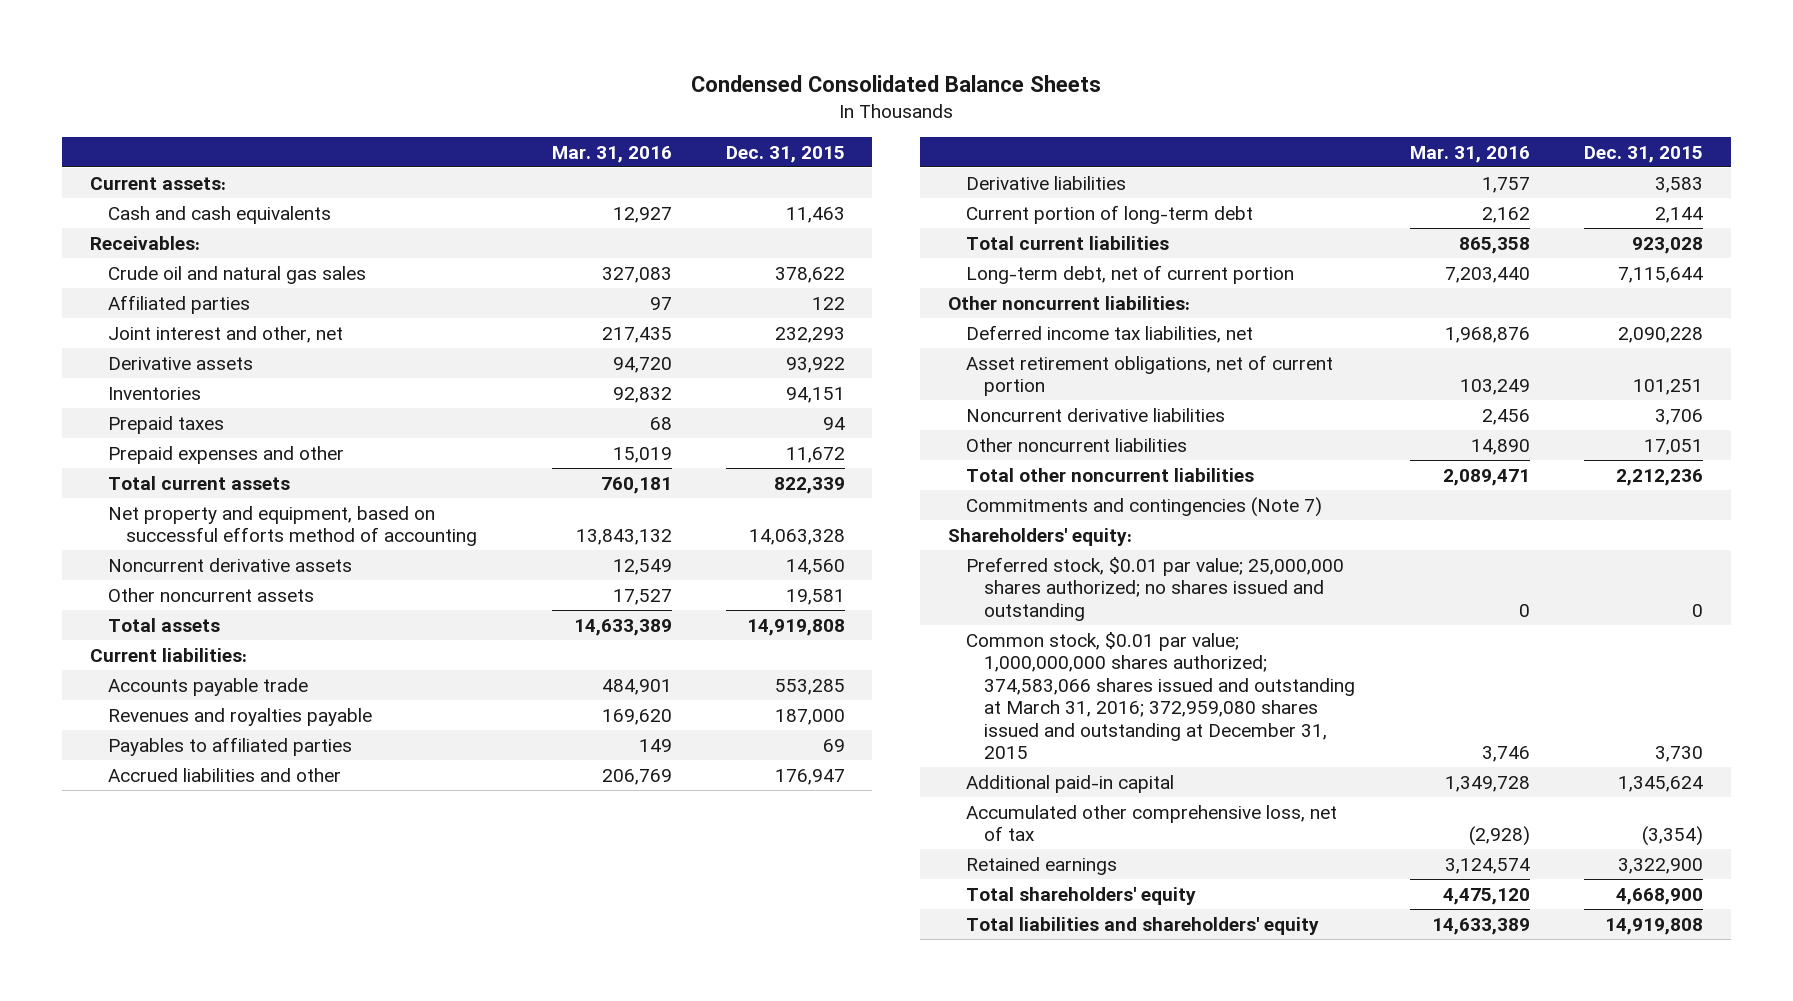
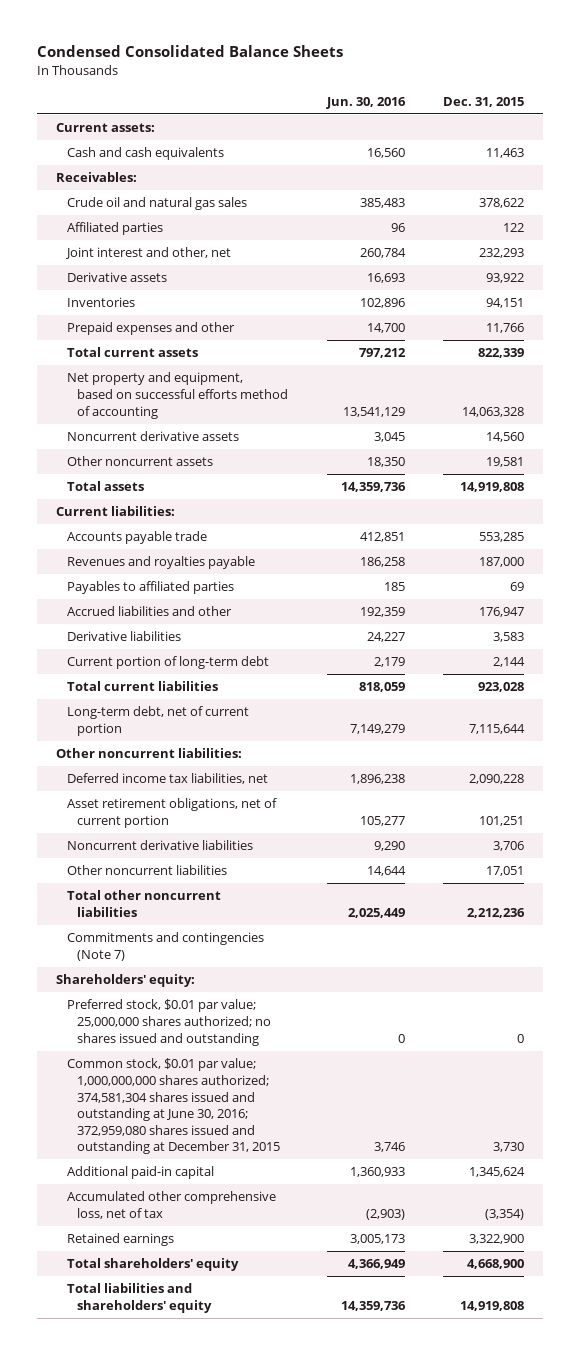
- | Mar. 31, 2016 | Dec. 31, 2015
+ | Jun. 30, 2016 | Dec. 31, 2015
- Prepaid taxes | 68 | 94
- Prepaid expenses and other | 15,019 | 11,672
+ Prepaid expenses and other | 14,700 | 11,766
- Common stock, $0.01 par value; 1,000,000,000 shares authorized; 374,583,066 shares issued and outstanding at March 31, 2016; 372,959,080 shares issued and outstanding at December 31, 2015 | 3,746 | 3,730
+ Common stock, $0.01 par value; 1,000,000,000 shares authorized; 374,581,304 shares issued and outstanding at June 30, 2016; 372,959,080 shares issued and outstanding at December 31, 2015 | 3,746 | 3,730

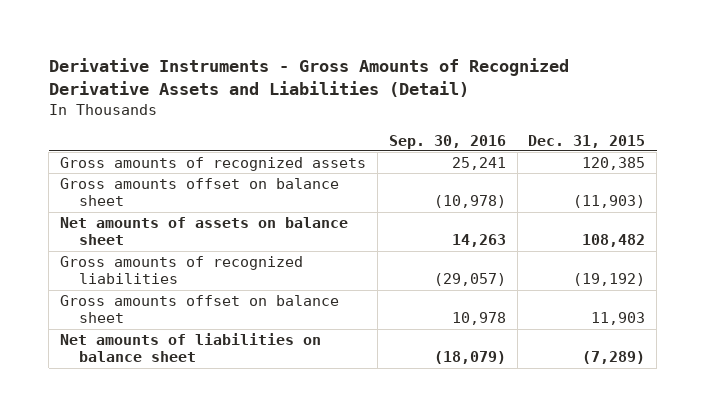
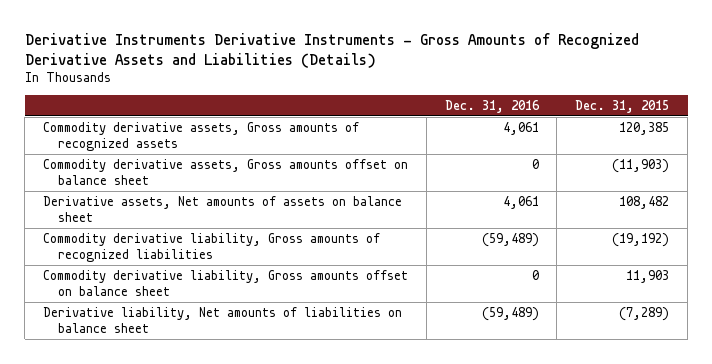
- Derivative Instruments - Gross Amounts of Recognized Derivative Assets and Liabilities (Detail)
+ Derivative Instruments Derivative Instruments - Gross Amounts of Recognized Derivative Assets and Liabilities (Details)
- | Sep. 30, 2016 | Dec. 31, 2015
+ | Dec. 31, 2016 | Dec. 31, 2015
- Gross amounts of recognized assets | 25,241 | 120,385
- Gross amounts offset on balance sheet | (10,978) | (11,903)
- Net amounts of assets on balance sheet | 14,263 | 108,482
- Gross amounts of recognized liabilities | (29,057) | (19,192)
- Gross amounts offset on balance sheet | 10,978 | 11,903
- Net amounts of liabilities on balance sheet | (18,079) | (7,289)
+ Commodity derivative assets, Gross amounts of recognized assets | 4,061 | 120,385
+ Commodity derivative assets, Gross amounts offset on balance sheet | 0 | (11,903)
+ Derivative assets, Net amounts of assets on balance sheet | 4,061 | 108,482
+ Commodity derivative liability, Gross amounts of recognized liabilities | (59,489) | (19,192)
+ Commodity derivative liability, Gross amounts offset on balance sheet | 0 | 11,903
+ Derivative liability, Net amounts of liabilities on balance sheet | (59,489) | (7,289)

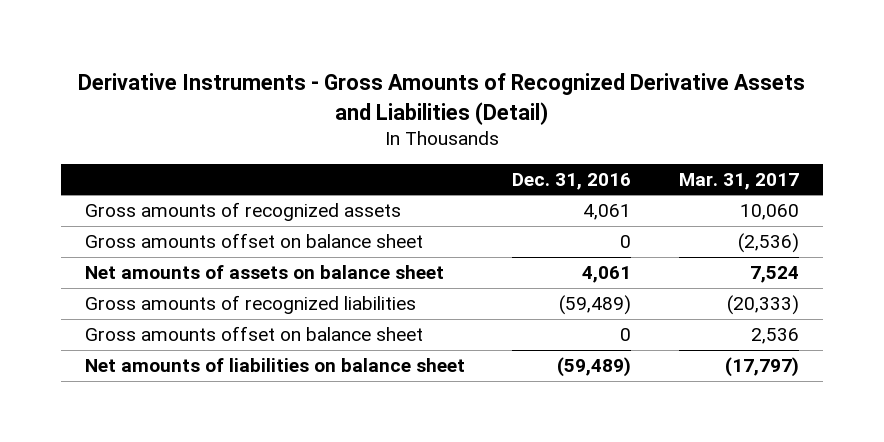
- Derivative Instruments Derivative Instruments - Gross Amounts of Recognized Derivative Assets and Liabilities (Details)
+ Derivative Instruments - Gross Amounts of Recognized Derivative Assets and Liabilities (Detail)
- | Dec. 31, 2016 | Dec. 31, 2015
+ | Dec. 31, 2016 | Mar. 31, 2017
- Commodity derivative assets, Gross amounts of recognized assets | 4,061 | 120,385
- Commodity derivative assets, Gross amounts offset on balance sheet | 0 | (11,903)
- Derivative assets, Net amounts of assets on balance sheet | 4,061 | 108,482
- Commodity derivative liability, Gross amounts of recognized liabilities | (59,489) | (19,192)
- Commodity derivative liability, Gross amounts offset on balance sheet | 0 | 11,903
- Derivative liability, Net amounts of liabilities on balance sheet | (59,489) | (7,289)
+ Gross amounts of recognized assets | 4,061 | 10,060
+ Gross amounts offset on balance sheet | 0 | (2,536)
+ Net amounts of assets on balance sheet | 4,061 | 7,524
+ Gross amounts of recognized liabilities | (59,489) | (20,333)
+ Gross amounts offset on balance sheet | 0 | 2,536
+ Net amounts of liabilities on balance sheet | (59,489) | (17,797)

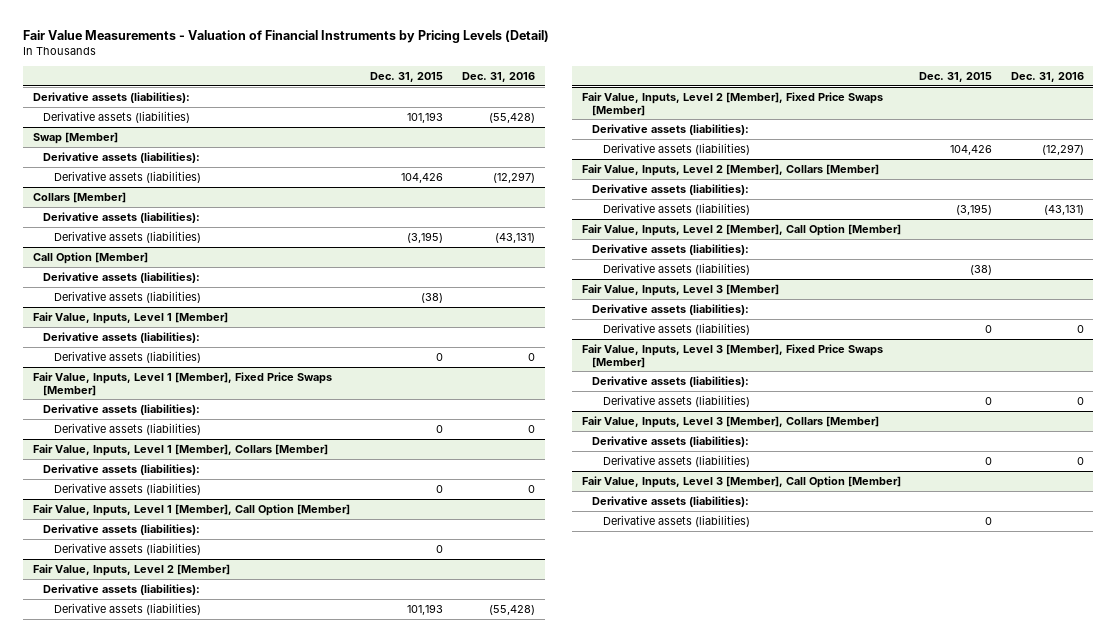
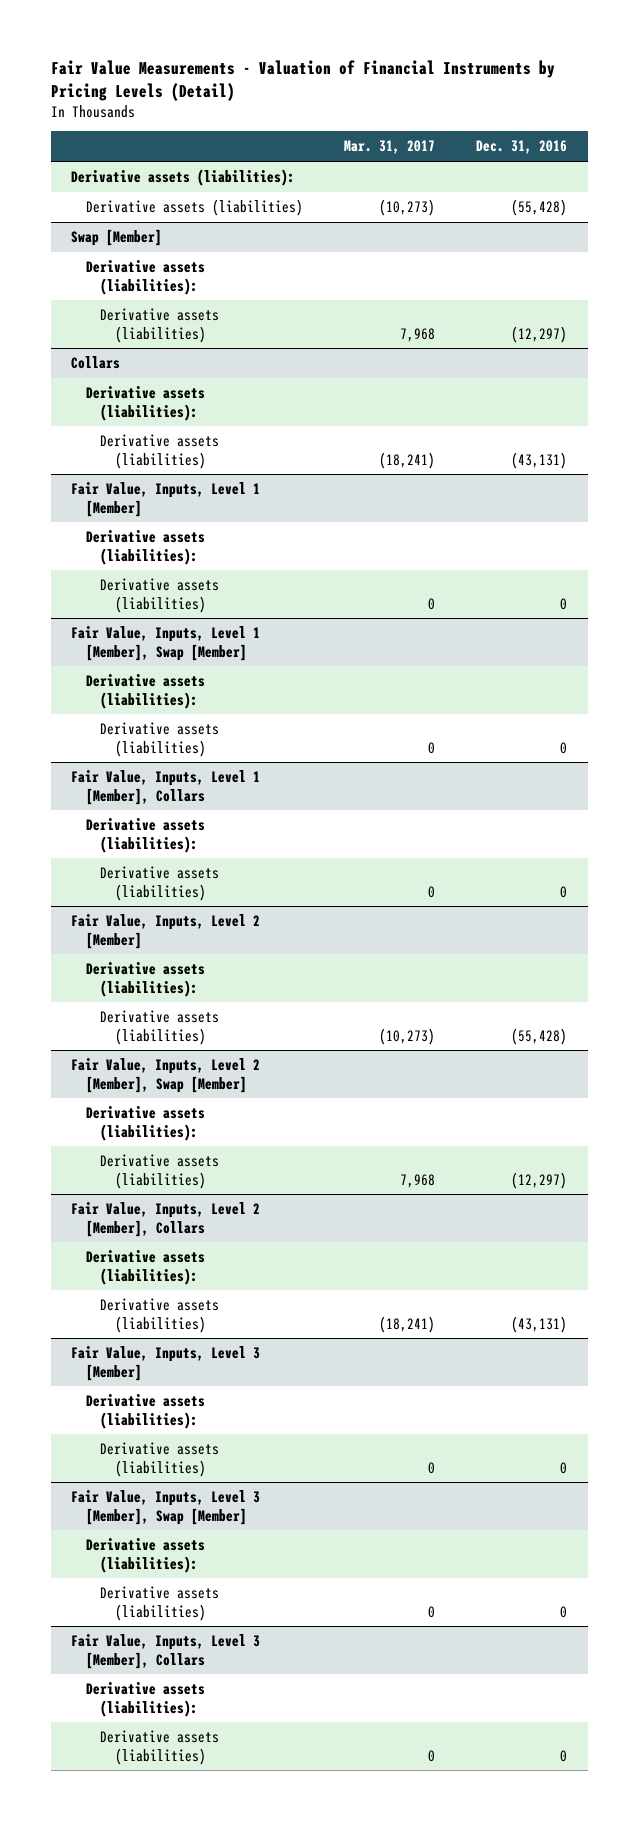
- | Dec. 31, 2015 | Dec. 31, 2016
+ | Mar. 31, 2017 | Dec. 31, 2016
- Collars [Member]
+ Collars
- Call Option [Member]
- Derivative assets (liabilities):
- Derivative assets (liabilities) | (38) |
- Fair Value, Inputs, Level 1 [Member], Fixed Price Swaps [Member]
+ Fair Value, Inputs, Level 1 [Member], Swap [Member]
- Fair Value, Inputs, Level 1 [Member], Collars [Member]
+ Fair Value, Inputs, Level 1 [Member], Collars
- Fair Value, Inputs, Level 1 [Member], Call Option [Member]
- Derivative assets (liabilities):
- Derivative assets (liabilities) | 0 |
- Fair Value, Inputs, Level 2 [Member], Fixed Price Swaps [Member]
+ Fair Value, Inputs, Level 2 [Member], Swap [Member]
- Fair Value, Inputs, Level 2 [Member], Collars [Member]
+ Fair Value, Inputs, Level 2 [Member], Collars
- Fair Value, Inputs, Level 2 [Member], Call Option [Member]
- Derivative assets (liabilities):
- Derivative assets (liabilities) | (38) |
- Fair Value, Inputs, Level 3 [Member], Fixed Price Swaps [Member]
+ Fair Value, Inputs, Level 3 [Member], Swap [Member]
- Fair Value, Inputs, Level 3 [Member], Collars [Member]
+ Fair Value, Inputs, Level 3 [Member], Collars
- Fair Value, Inputs, Level 3 [Member], Call Option [Member]
- Derivative assets (liabilities):
- Derivative assets (liabilities) | 0 |

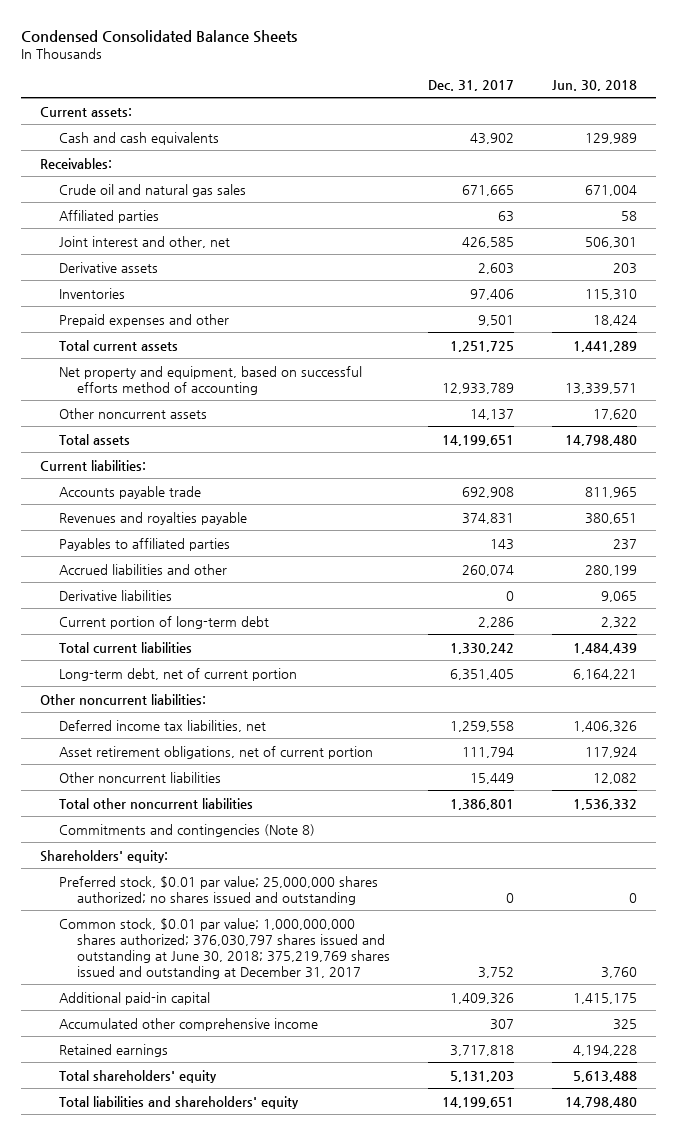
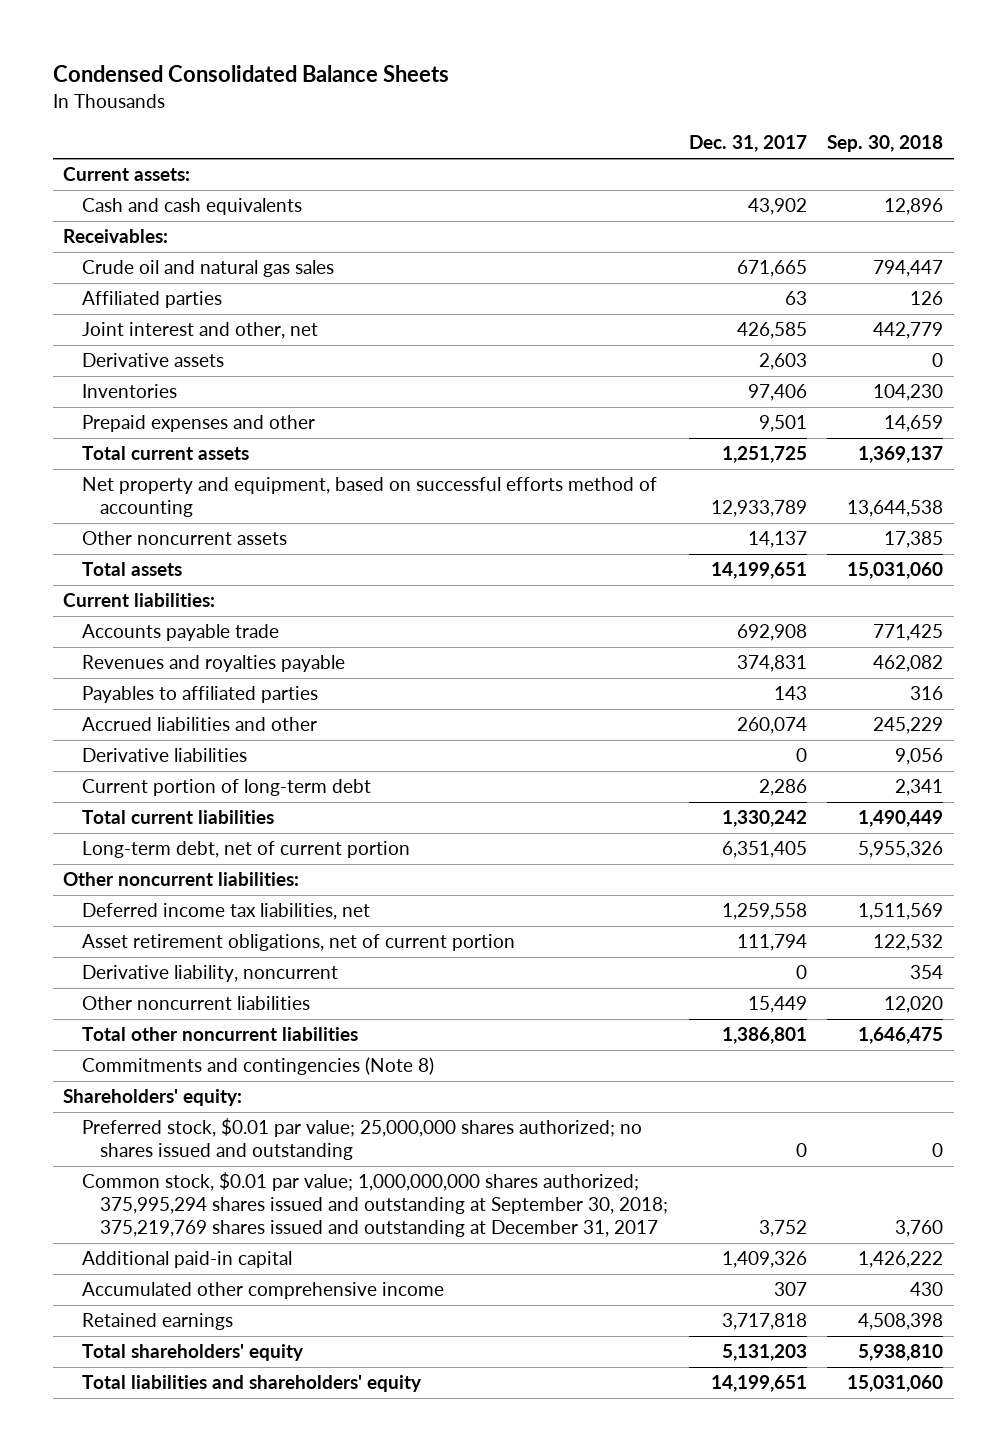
- | Dec. 31, 2017 | Jun. 30, 2018
+ | Dec. 31, 2017 | Sep. 30, 2018
+ Derivative liability, noncurrent | 0 | 354
- Common stock, $0.01 par value; 1,000,000,000 shares authorized; 376,030,797 shares issued and outstanding at June 30, 2018; 375,219,769 shares issued and outstanding at December 31, 2017 | 3,752 | 3,760
+ Common stock, $0.01 par value; 1,000,000,000 shares authorized; 375,995,294 shares issued and outstanding at September 30, 2018; 375,219,769 shares issued and outstanding at December 31, 2017 | 3,752 | 3,760

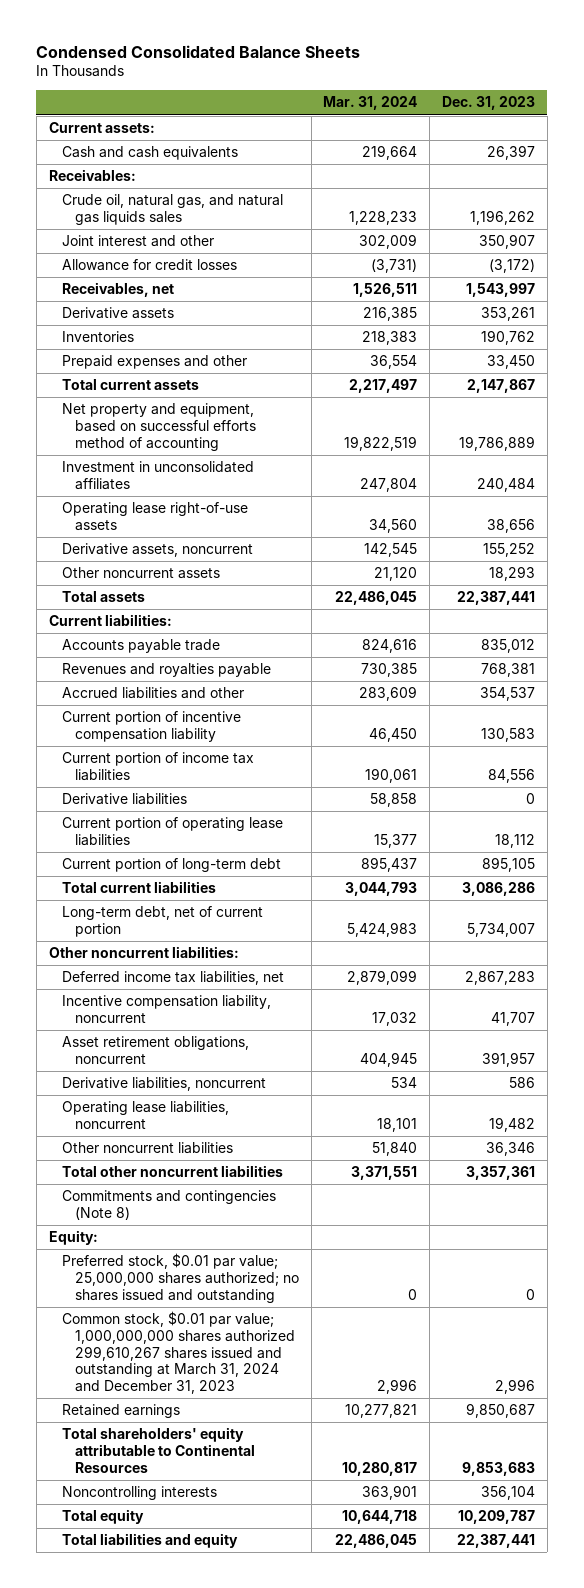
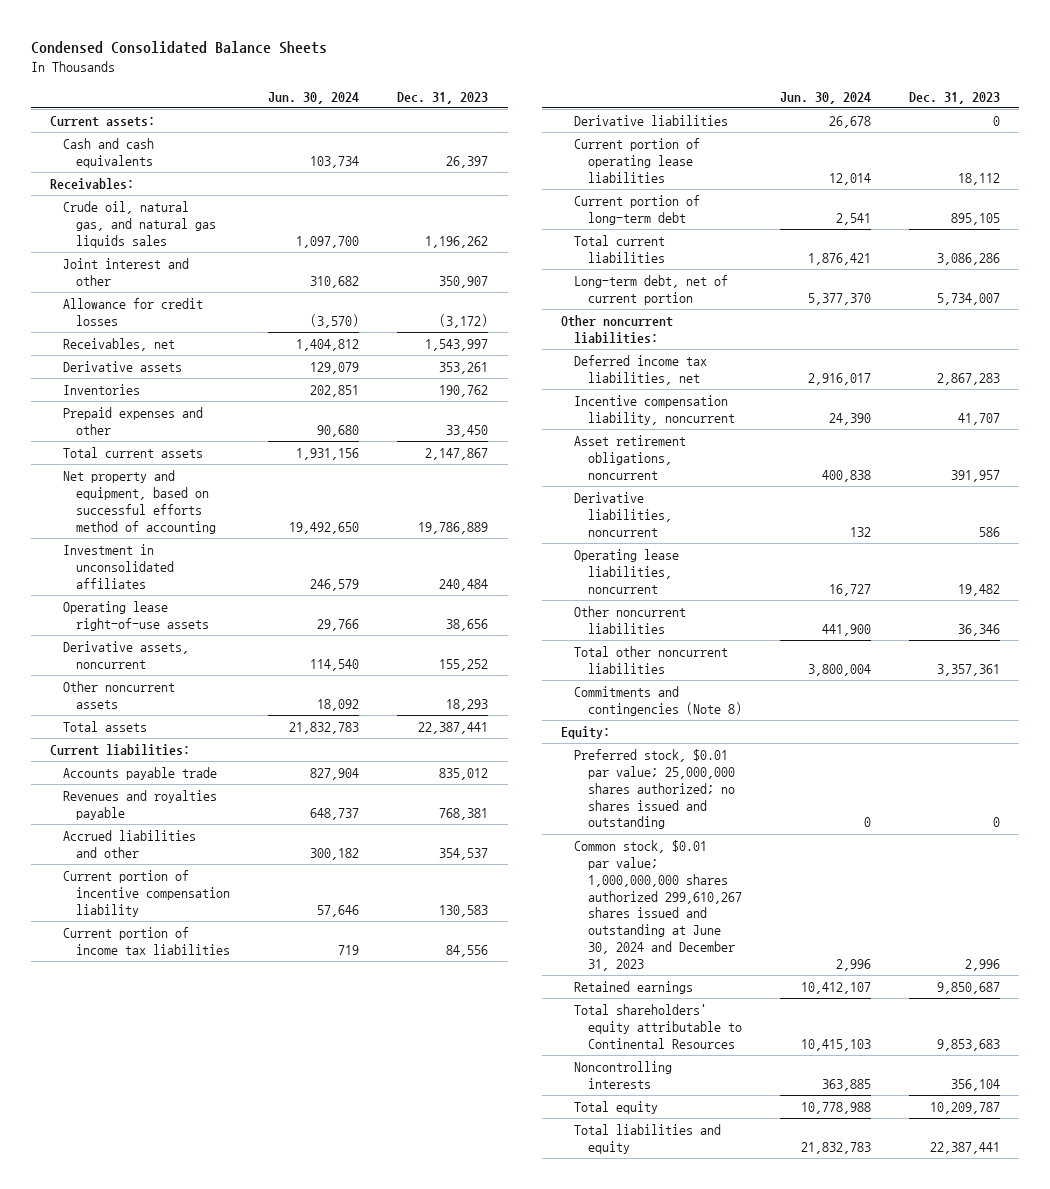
- | Mar. 31, 2024 | Dec. 31, 2023
+ | Jun. 30, 2024 | Dec. 31, 2023
- Common stock, $0.01 par value; 1,000,000,000 shares authorized 299,610,267 shares issued and outstanding at March 31, 2024 and December 31, 2023 | 2,996 | 2,996
+ Common stock, $0.01 par value; 1,000,000,000 shares authorized 299,610,267 shares issued and outstanding at June 30, 2024 and December 31, 2023 | 2,996 | 2,996

